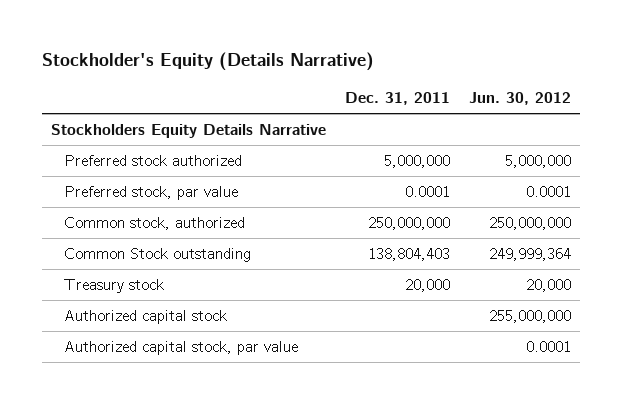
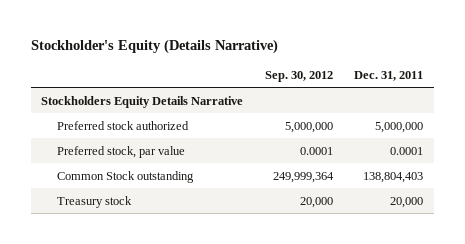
- | Dec. 31, 2011 | Jun. 30, 2012
+ | Sep. 30, 2012 | Dec. 31, 2011
- Common stock, authorized | 250,000,000 | 250,000,000
- Authorized capital stock | | 255,000,000
- Authorized capital stock, par value | | 0.0001

